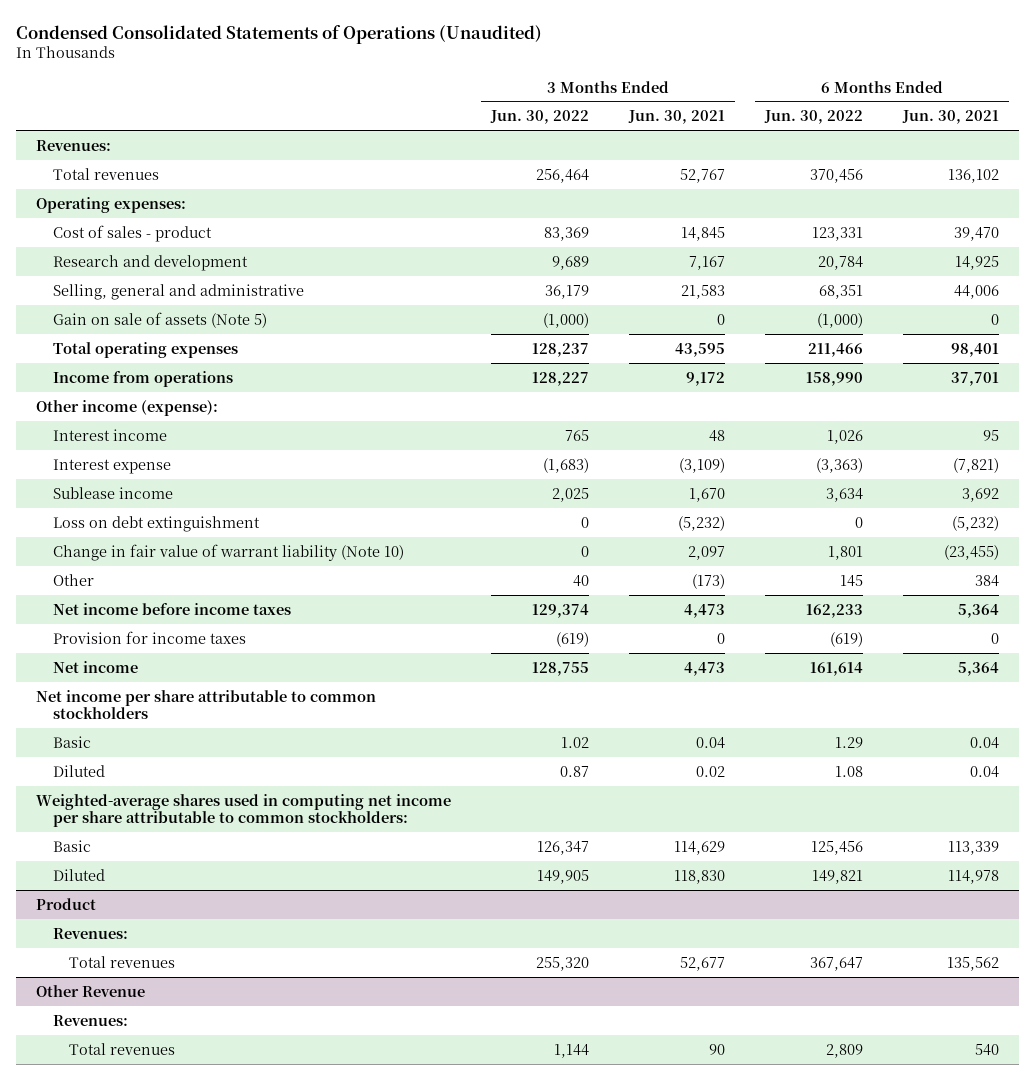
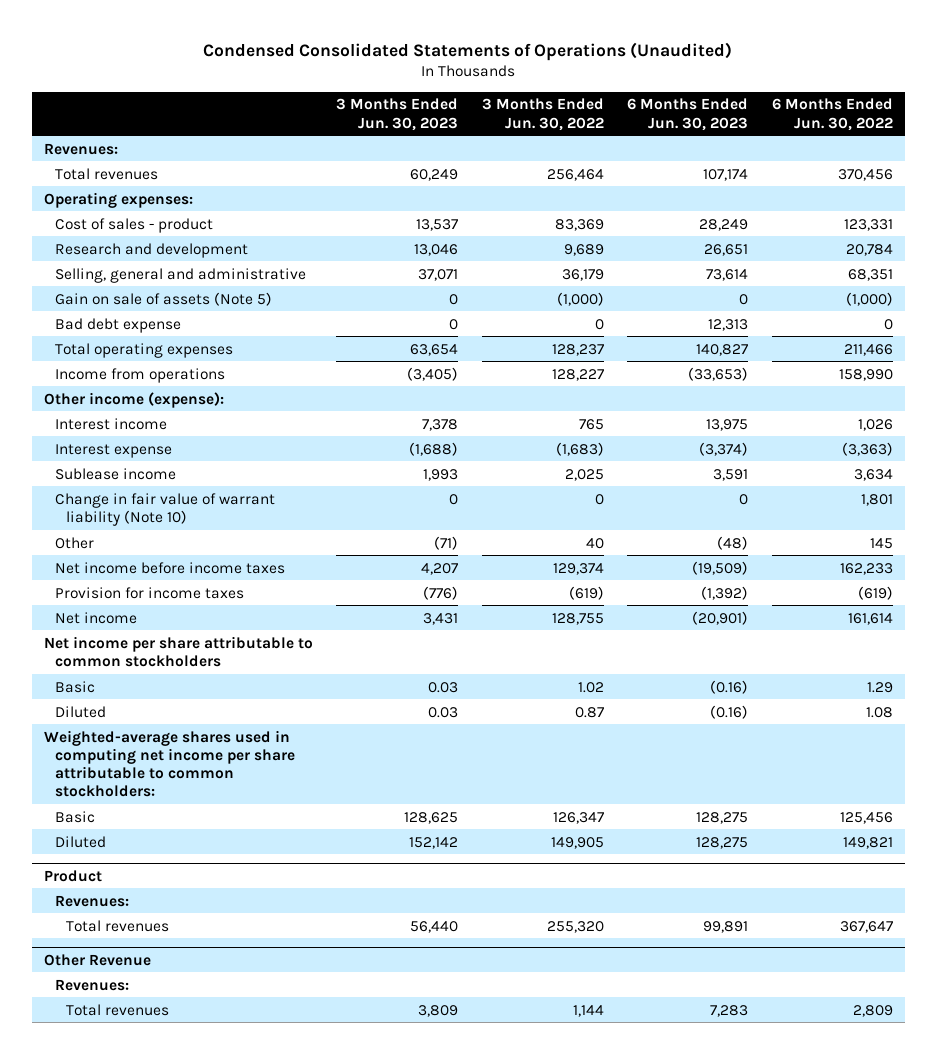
- | 3 Months Ended Jun. 30, 2022 | 3 Months Ended Jun. 30, 2021 | 6 Months Ended Jun. 30, 2022 | 6 Months Ended Jun. 30, 2021
+ | 3 Months Ended Jun. 30, 2023 | 3 Months Ended Jun. 30, 2022 | 6 Months Ended Jun. 30, 2023 | 6 Months Ended Jun. 30, 2022
+ Bad debt expense | 0 | 0 | 12,313 | 0
- Loss on debt extinguishment | 0 | (5,232) | 0 | (5,232)

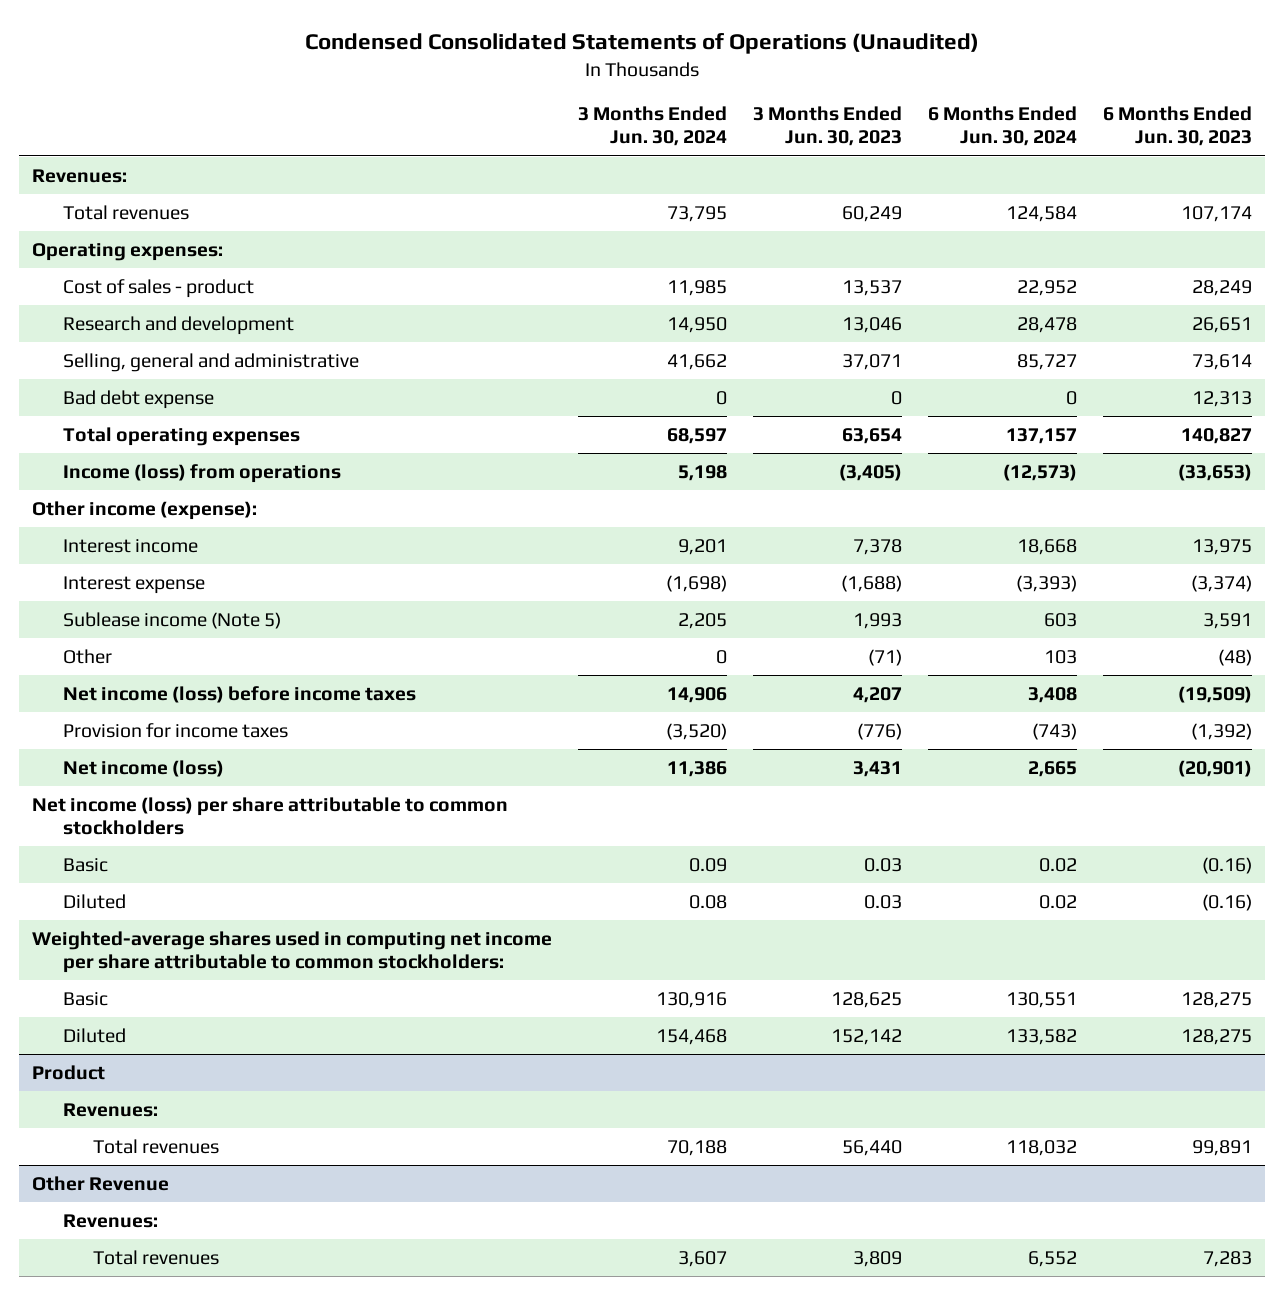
- | 3 Months Ended Jun. 30, 2023 | 3 Months Ended Jun. 30, 2022 | 6 Months Ended Jun. 30, 2023 | 6 Months Ended Jun. 30, 2022
+ | 3 Months Ended Jun. 30, 2024 | 3 Months Ended Jun. 30, 2023 | 6 Months Ended Jun. 30, 2024 | 6 Months Ended Jun. 30, 2023
- Gain on sale of assets (Note 5) | 0 | (1,000) | 0 | (1,000)
- Income from operations | (3,405) | 128,227 | (33,653) | 158,990
+ Income (loss) from operations | 5,198 | (3,405) | (12,573) | (33,653)
- Sublease income | 1,993 | 2,025 | 3,591 | 3,634
- Change in fair value of warrant liability (Note 10) | 0 | 0 | 0 | 1,801
+ Sublease income (Note 5) | 2,205 | 1,993 | 603 | 3,591
- Net income before income taxes | 4,207 | 129,374 | (19,509) | 162,233
+ Net income (loss) before income taxes | 14,906 | 4,207 | 3,408 | (19,509)
- Net income | 3,431 | 128,755 | (20,901) | 161,614
- Net income per share attributable to common stockholders
+ Net income (loss) | 11,386 | 3,431 | 2,665 | (20,901)
+ Net income (loss) per share attributable to common stockholders

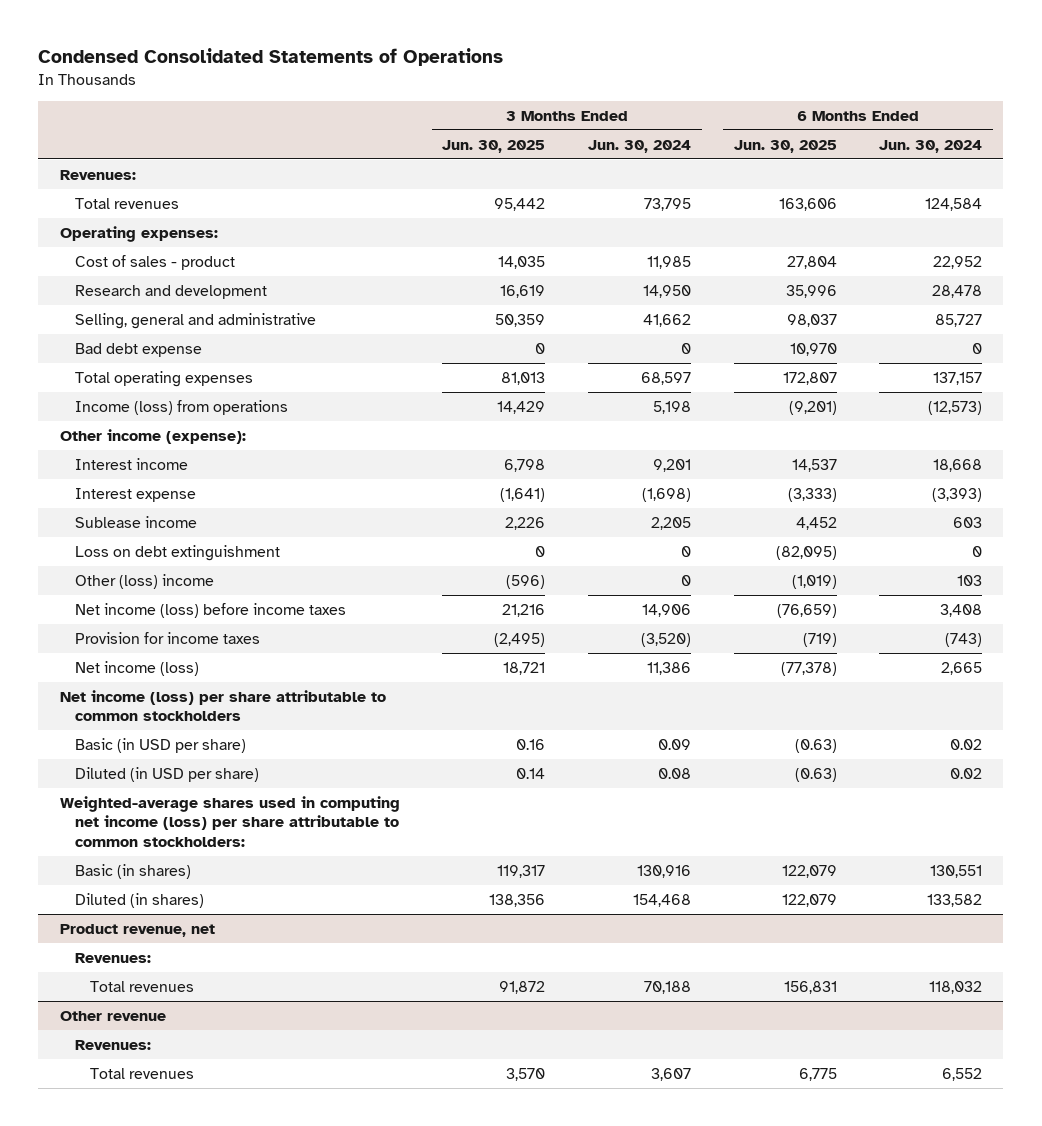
- Condensed Consolidated Statements of Operations (Unaudited)
+ Condensed Consolidated Statements of Operations
- | 3 Months Ended Jun. 30, 2024 | 3 Months Ended Jun. 30, 2023 | 6 Months Ended Jun. 30, 2024 | 6 Months Ended Jun. 30, 2023
+ | 3 Months Ended Jun. 30, 2025 | 3 Months Ended Jun. 30, 2024 | 6 Months Ended Jun. 30, 2025 | 6 Months Ended Jun. 30, 2024
- Sublease income (Note 5) | 2,205 | 1,993 | 603 | 3,591
- Other | 0 | (71) | 103 | (48)
+ Sublease income | 2,226 | 2,205 | 4,452 | 603
+ Loss on debt extinguishment | 0 | 0 | (82,095) | 0
+ Other (loss) income | (596) | 0 | (1,019) | 103
- Basic | 0.09 | 0.03 | 0.02 | (0.16)
- Diluted | 0.08 | 0.03 | 0.02 | (0.16)
- Weighted-average shares used in computing net income per share attributable to common stockholders:
- Basic | 130,916 | 128,625 | 130,551 | 128,275
- Diluted | 154,468 | 152,142 | 133,582 | 128,275
- Product
+ Basic (in USD per share) | 0.16 | 0.09 | (0.63) | 0.02
+ Diluted (in USD per share) | 0.14 | 0.08 | (0.63) | 0.02
+ Weighted-average shares used in computing net income (loss) per share attributable to common stockholders:
+ Basic (in shares) | 119,317 | 130,916 | 122,079 | 130,551
+ Diluted (in shares) | 138,356 | 154,468 | 122,079 | 133,582
+ Product revenue, net
- Other Revenue
+ Other revenue

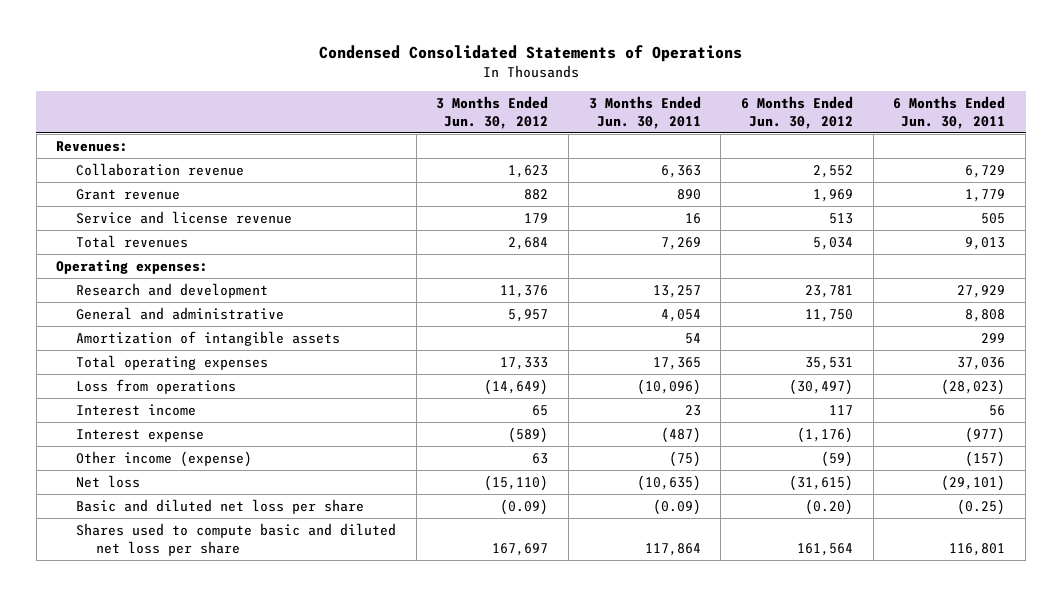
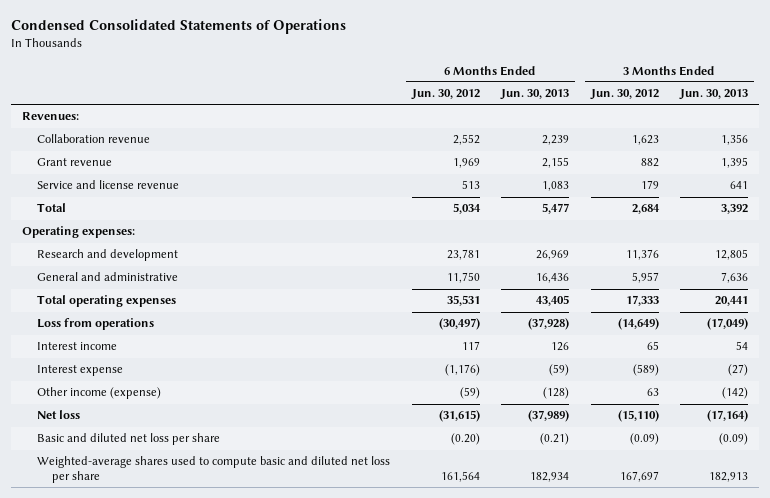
- | 3 Months Ended Jun. 30, 2012 | 3 Months Ended Jun. 30, 2011 | 6 Months Ended Jun. 30, 2012 | 6 Months Ended Jun. 30, 2011
+ | 6 Months Ended Jun. 30, 2012 | 6 Months Ended Jun. 30, 2013 | 3 Months Ended Jun. 30, 2012 | 3 Months Ended Jun. 30, 2013
- Total revenues | 2,684 | 7,269 | 5,034 | 9,013
+ Total | 5,034 | 5,477 | 2,684 | 3,392
- Amortization of intangible assets | | 54 | | 299
- Shares used to compute basic and diluted net loss per share | 167,697 | 117,864 | 161,564 | 116,801
+ Weighted-average shares used to compute basic and diluted net loss per share | 161,564 | 182,934 | 167,697 | 182,913

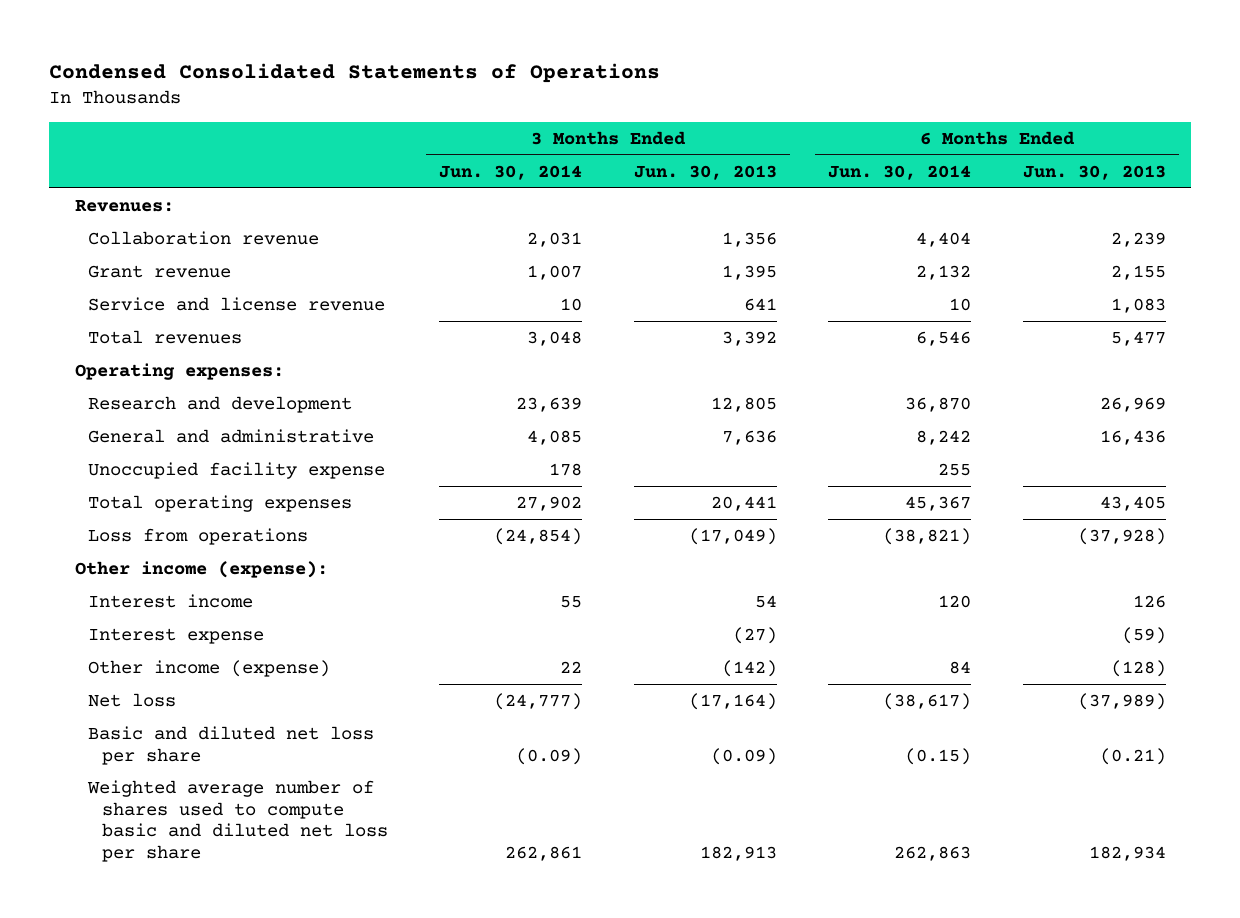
- | 6 Months Ended Jun. 30, 2012 | 6 Months Ended Jun. 30, 2013 | 3 Months Ended Jun. 30, 2012 | 3 Months Ended Jun. 30, 2013
+ | 3 Months Ended Jun. 30, 2014 | 3 Months Ended Jun. 30, 2013 | 6 Months Ended Jun. 30, 2014 | 6 Months Ended Jun. 30, 2013
- Total | 5,034 | 5,477 | 2,684 | 3,392
+ Total revenues | 3,048 | 3,392 | 6,546 | 5,477
+ Unoccupied facility expense | 178 | | 255 |
+ Other income (expense):
- Weighted-average shares used to compute basic and diluted net loss per share | 161,564 | 182,934 | 167,697 | 182,913
+ Weighted average number of shares used to compute basic and diluted net loss per share | 262,861 | 182,913 | 262,863 | 182,934

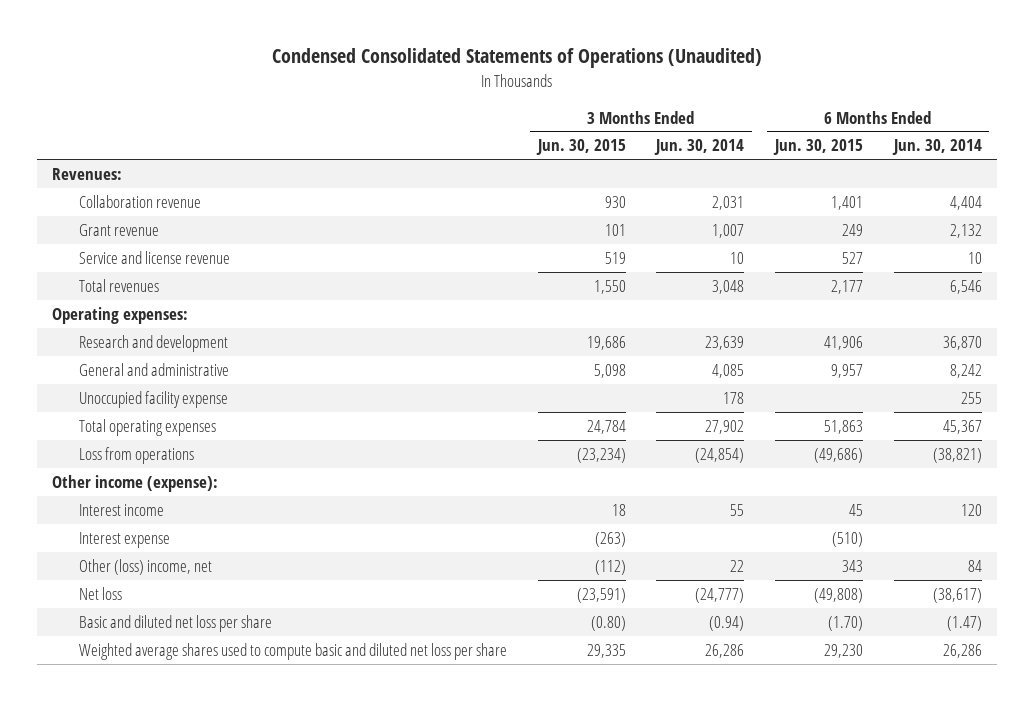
- Condensed Consolidated Statements of Operations
+ Condensed Consolidated Statements of Operations (Unaudited)
- | 3 Months Ended Jun. 30, 2014 | 3 Months Ended Jun. 30, 2013 | 6 Months Ended Jun. 30, 2014 | 6 Months Ended Jun. 30, 2013
+ | 3 Months Ended Jun. 30, 2015 | 3 Months Ended Jun. 30, 2014 | 6 Months Ended Jun. 30, 2015 | 6 Months Ended Jun. 30, 2014
- Other income (expense) | 22 | (142) | 84 | (128)
+ Other (loss) income, net | (112) | 22 | 343 | 84
- Basic and diluted net loss per share | (0.09) | (0.09) | (0.15) | (0.21)
- Weighted average number of shares used to compute basic and diluted net loss per share | 262,861 | 182,913 | 262,863 | 182,934
+ Basic and diluted net loss per share | (0.80) | (0.94) | (1.70) | (1.47)
+ Weighted average shares used to compute basic and diluted net loss per share | 29,335 | 26,286 | 29,230 | 26,286

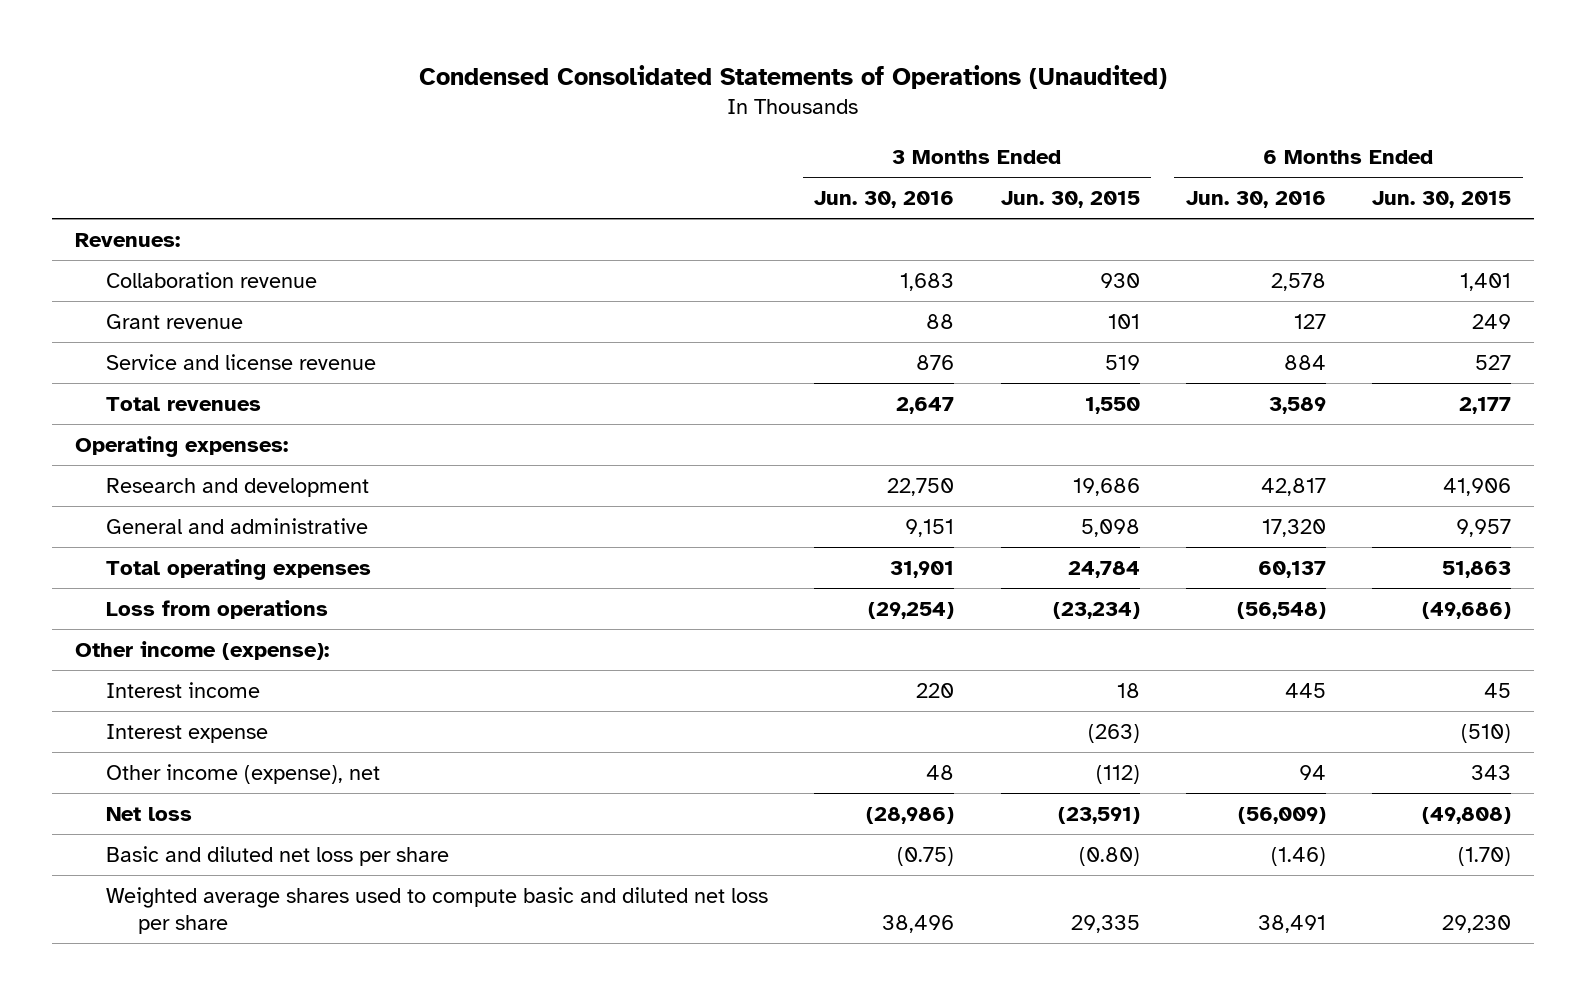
- | 3 Months Ended Jun. 30, 2015 | 3 Months Ended Jun. 30, 2014 | 6 Months Ended Jun. 30, 2015 | 6 Months Ended Jun. 30, 2014
+ | 3 Months Ended Jun. 30, 2016 | 3 Months Ended Jun. 30, 2015 | 6 Months Ended Jun. 30, 2016 | 6 Months Ended Jun. 30, 2015
- Unoccupied facility expense | | 178 | | 255
- Other (loss) income, net | (112) | 22 | 343 | 84
+ Other income (expense), net | 48 | (112) | 94 | 343

